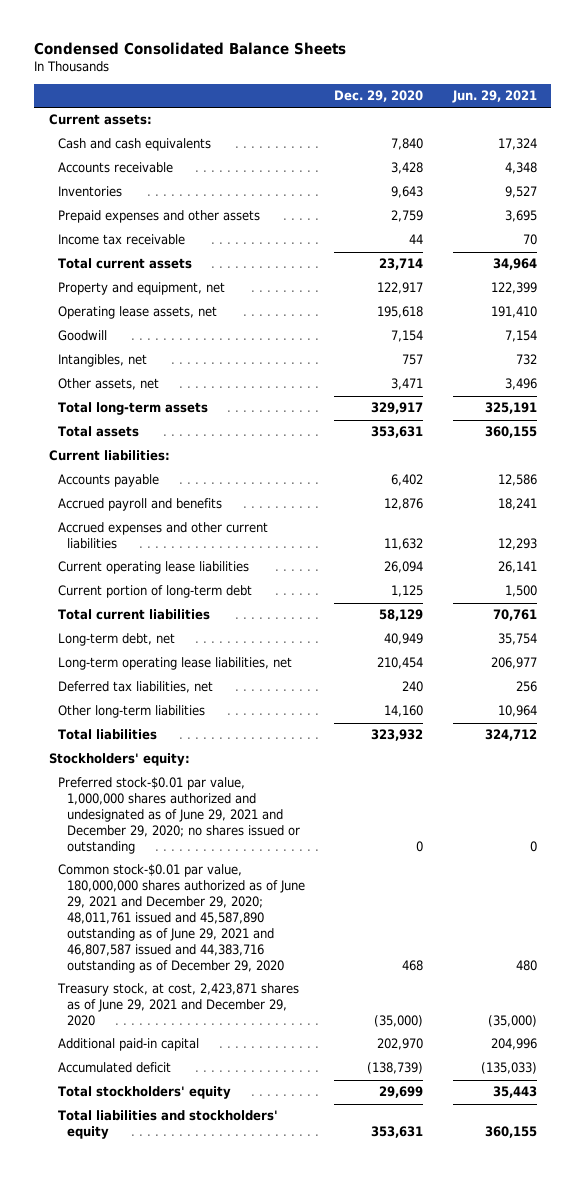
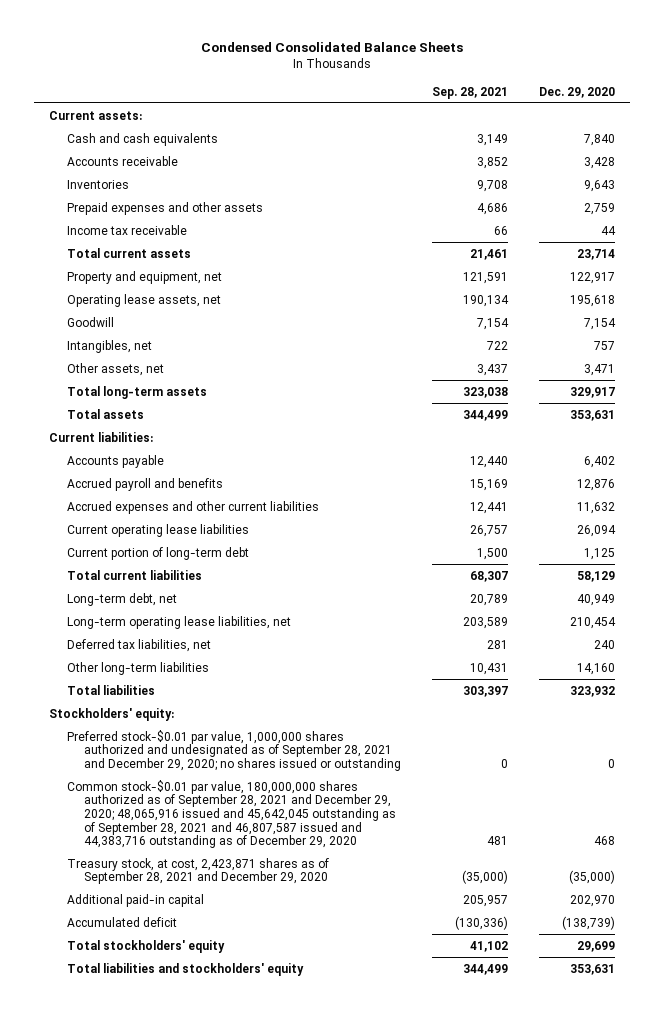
- | Dec. 29, 2020 | Jun. 29, 2021
+ | Sep. 28, 2021 | Dec. 29, 2020
- Preferred stock-$0.01 par value, 1,000,000 shares authorized and undesignated as of June 29, 2021 and December 29, 2020; no shares issued or outstanding | 0 | 0
- Common stock-$0.01 par value, 180,000,000 shares authorized as of June 29, 2021 and December 29, 2020; 48,011,761 issued and 45,587,890 outstanding as of June 29, 2021 and 46,807,587 issued and 44,383,716 outstanding as of December 29, 2020 | 468 | 480
- Treasury stock, at cost, 2,423,871 shares as of June 29, 2021 and December 29, 2020 | (35,000) | (35,000)
+ Preferred stock-$0.01 par value, 1,000,000 shares authorized and undesignated as of September 28, 2021 and December 29, 2020; no shares issued or outstanding | 0 | 0
+ Common stock-$0.01 par value, 180,000,000 shares authorized as of September 28, 2021 and December 29, 2020; 48,065,916 issued and 45,642,045 outstanding as of September 28, 2021 and 46,807,587 issued and 44,383,716 outstanding as of December 29, 2020 | 481 | 468
+ Treasury stock, at cost, 2,423,871 shares as of September 28, 2021 and December 29, 2020 | (35,000) | (35,000)

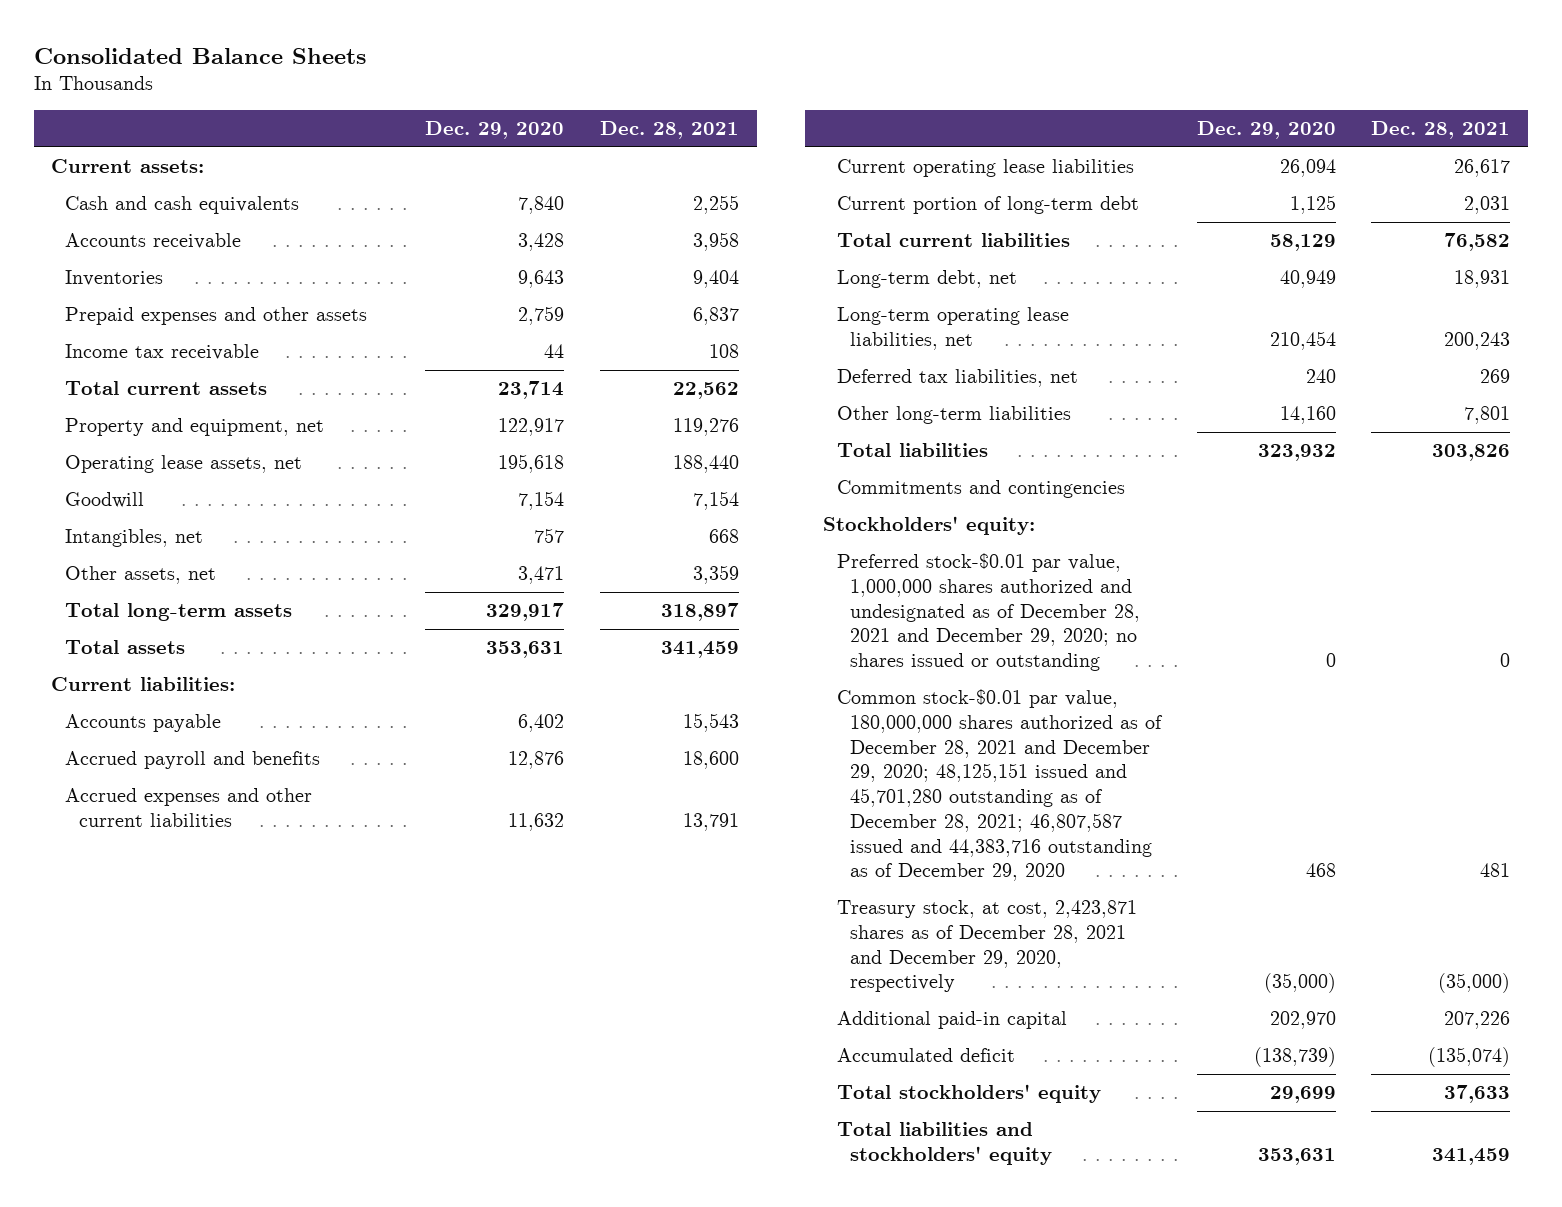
- Condensed Consolidated Balance Sheets
+ Consolidated Balance Sheets
- | Sep. 28, 2021 | Dec. 29, 2020
+ | Dec. 29, 2020 | Dec. 28, 2021
+ Commitments and contingencies
- Preferred stock-$0.01 par value, 1,000,000 shares authorized and undesignated as of September 28, 2021 and December 29, 2020; no shares issued or outstanding | 0 | 0
- Common stock-$0.01 par value, 180,000,000 shares authorized as of September 28, 2021 and December 29, 2020; 48,065,916 issued and 45,642,045 outstanding as of September 28, 2021 and 46,807,587 issued and 44,383,716 outstanding as of December 29, 2020 | 481 | 468
- Treasury stock, at cost, 2,423,871 shares as of September 28, 2021 and December 29, 2020 | (35,000) | (35,000)
+ Preferred stock-$0.01 par value, 1,000,000 shares authorized and undesignated as of December 28, 2021 and December 29, 2020; no shares issued or outstanding | 0 | 0
+ Common stock-$0.01 par value, 180,000,000 shares authorized as of December 28, 2021 and December 29, 2020; 48,125,151 issued and 45,701,280 outstanding as of December 28, 2021; 46,807,587 issued and 44,383,716 outstanding as of December 29, 2020 | 468 | 481
+ Treasury stock, at cost, 2,423,871 shares as of December 28, 2021 and December 29, 2020, respectively | (35,000) | (35,000)

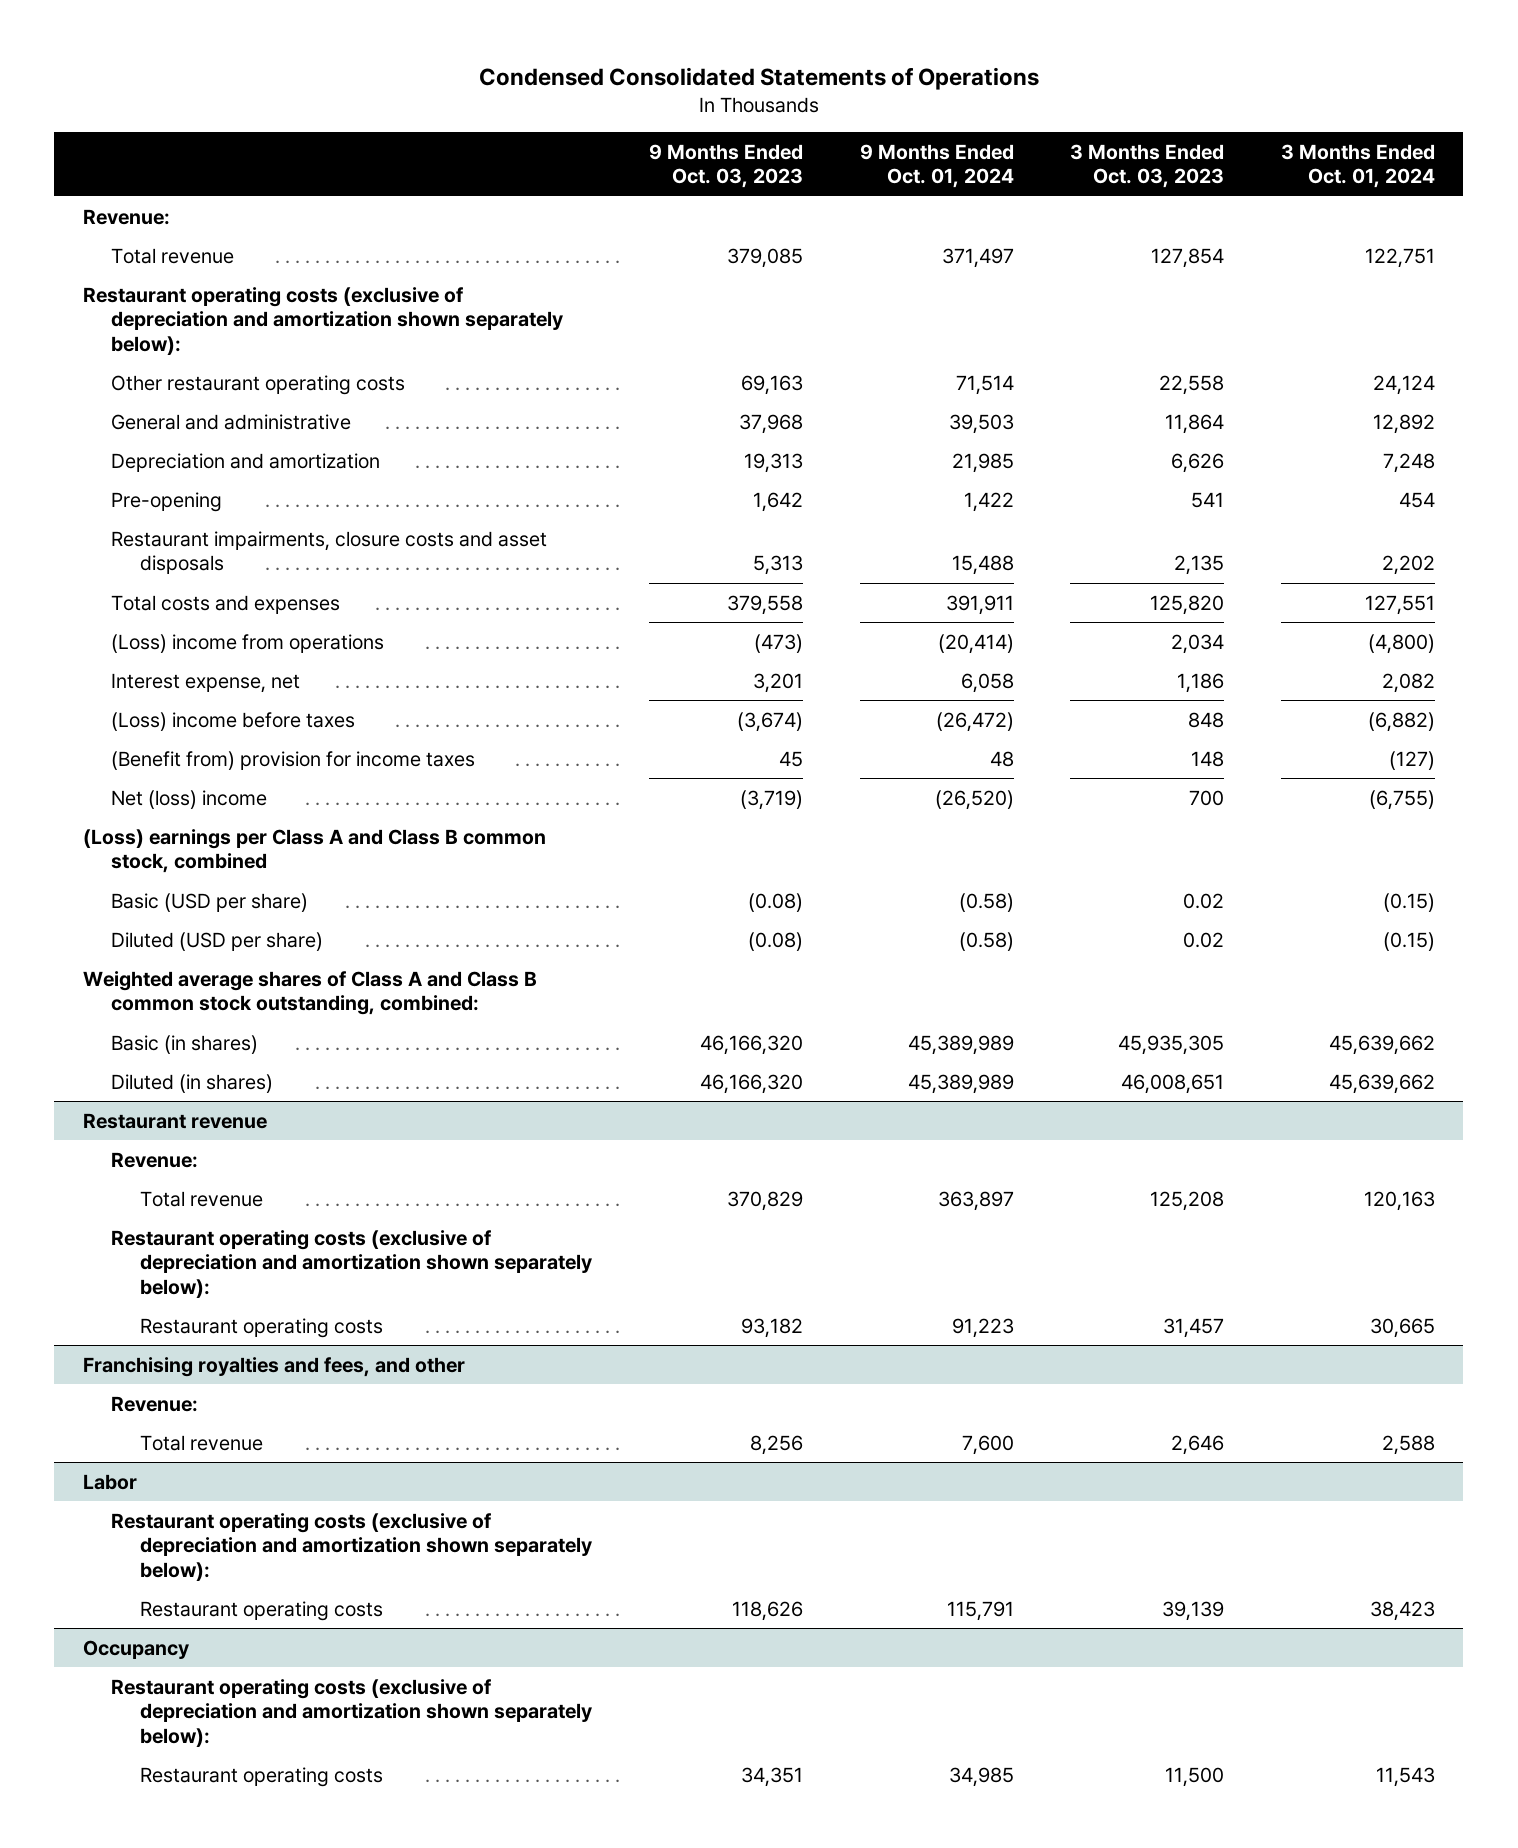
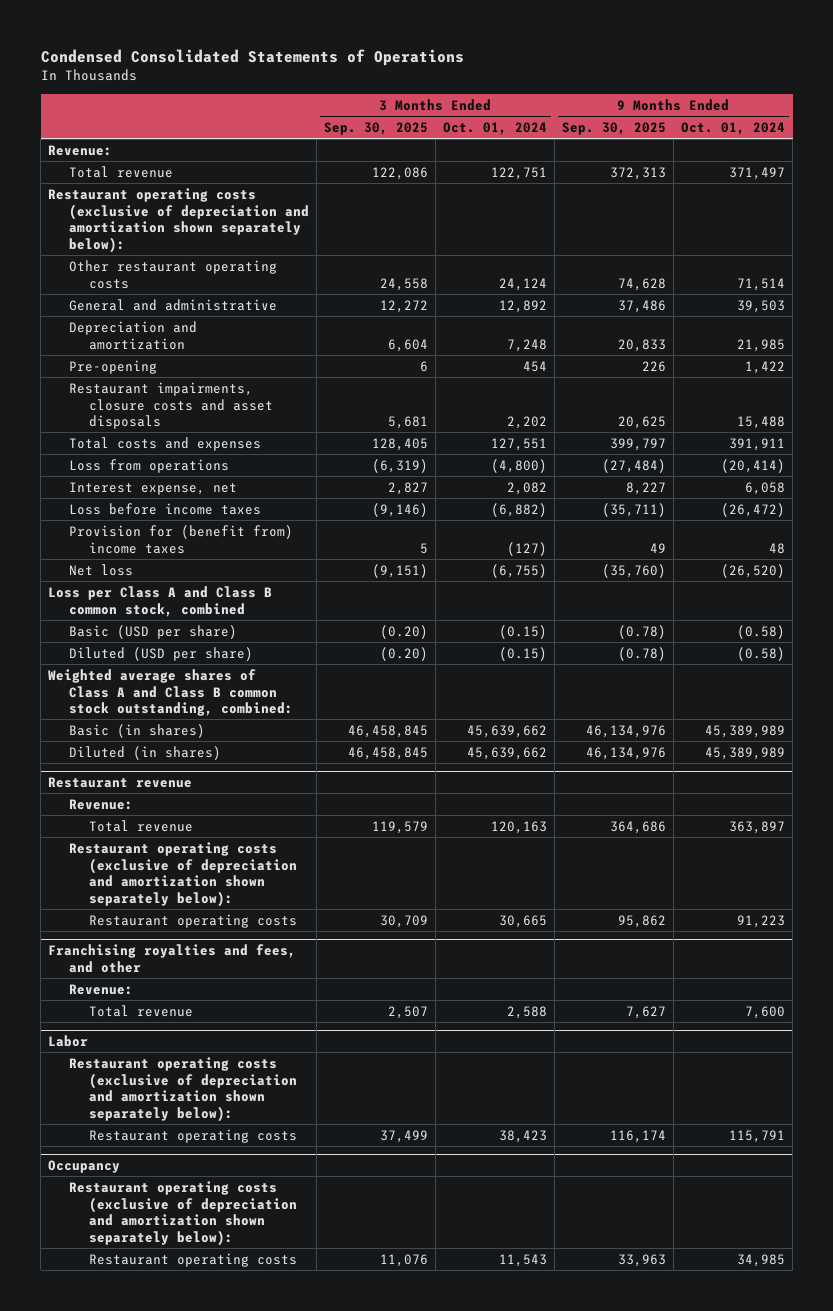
- | 9 Months Ended Oct. 03, 2023 | 9 Months Ended Oct. 01, 2024 | 3 Months Ended Oct. 03, 2023 | 3 Months Ended Oct. 01, 2024
+ | 3 Months Ended Sep. 30, 2025 | 3 Months Ended Oct. 01, 2024 | 9 Months Ended Sep. 30, 2025 | 9 Months Ended Oct. 01, 2024
- (Loss) income from operations | (473) | (20,414) | 2,034 | (4,800)
+ Loss from operations | (6,319) | (4,800) | (27,484) | (20,414)
- (Loss) income before taxes | (3,674) | (26,472) | 848 | (6,882)
- (Benefit from) provision for income taxes | 45 | 48 | 148 | (127)
- Net (loss) income | (3,719) | (26,520) | 700 | (6,755)
- (Loss) earnings per Class A and Class B common stock, combined
+ Loss before income taxes | (9,146) | (6,882) | (35,711) | (26,472)
+ Provision for (benefit from) income taxes | 5 | (127) | 49 | 48
+ Net loss | (9,151) | (6,755) | (35,760) | (26,520)
+ Loss per Class A and Class B common stock, combined

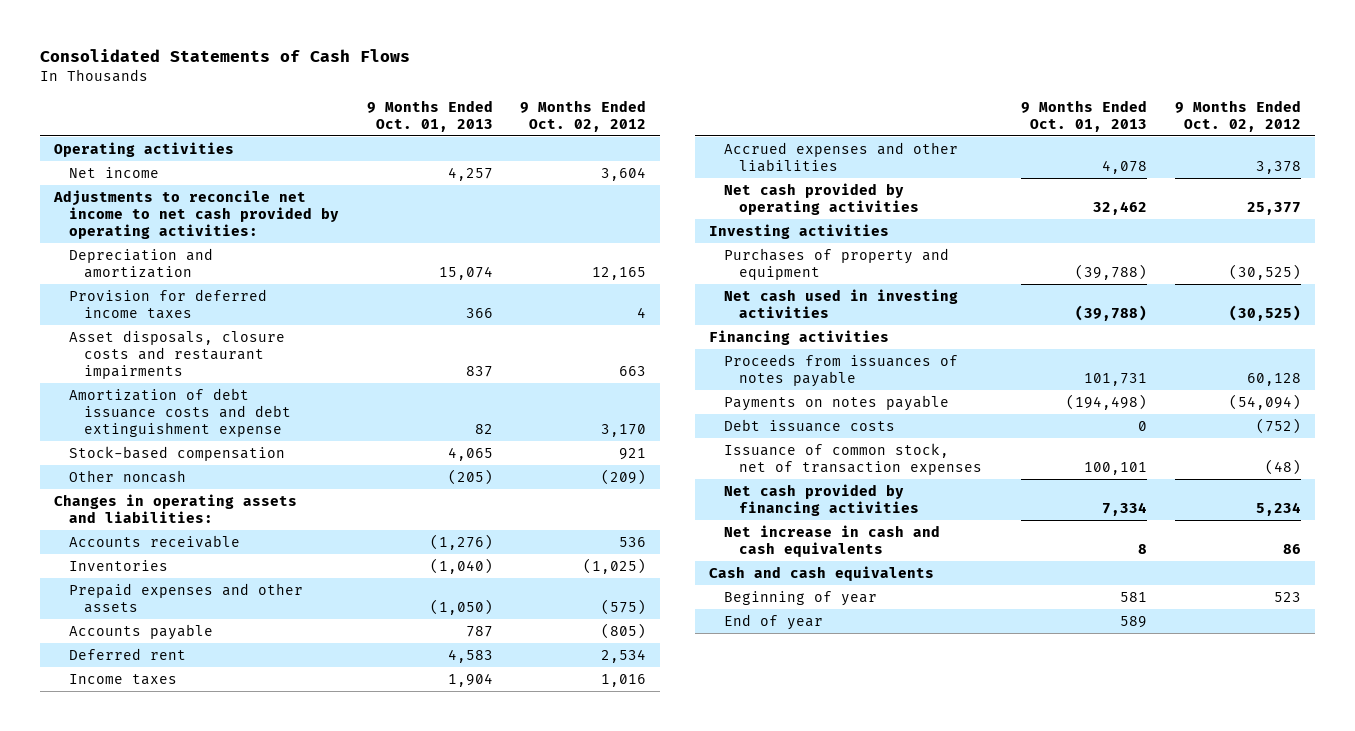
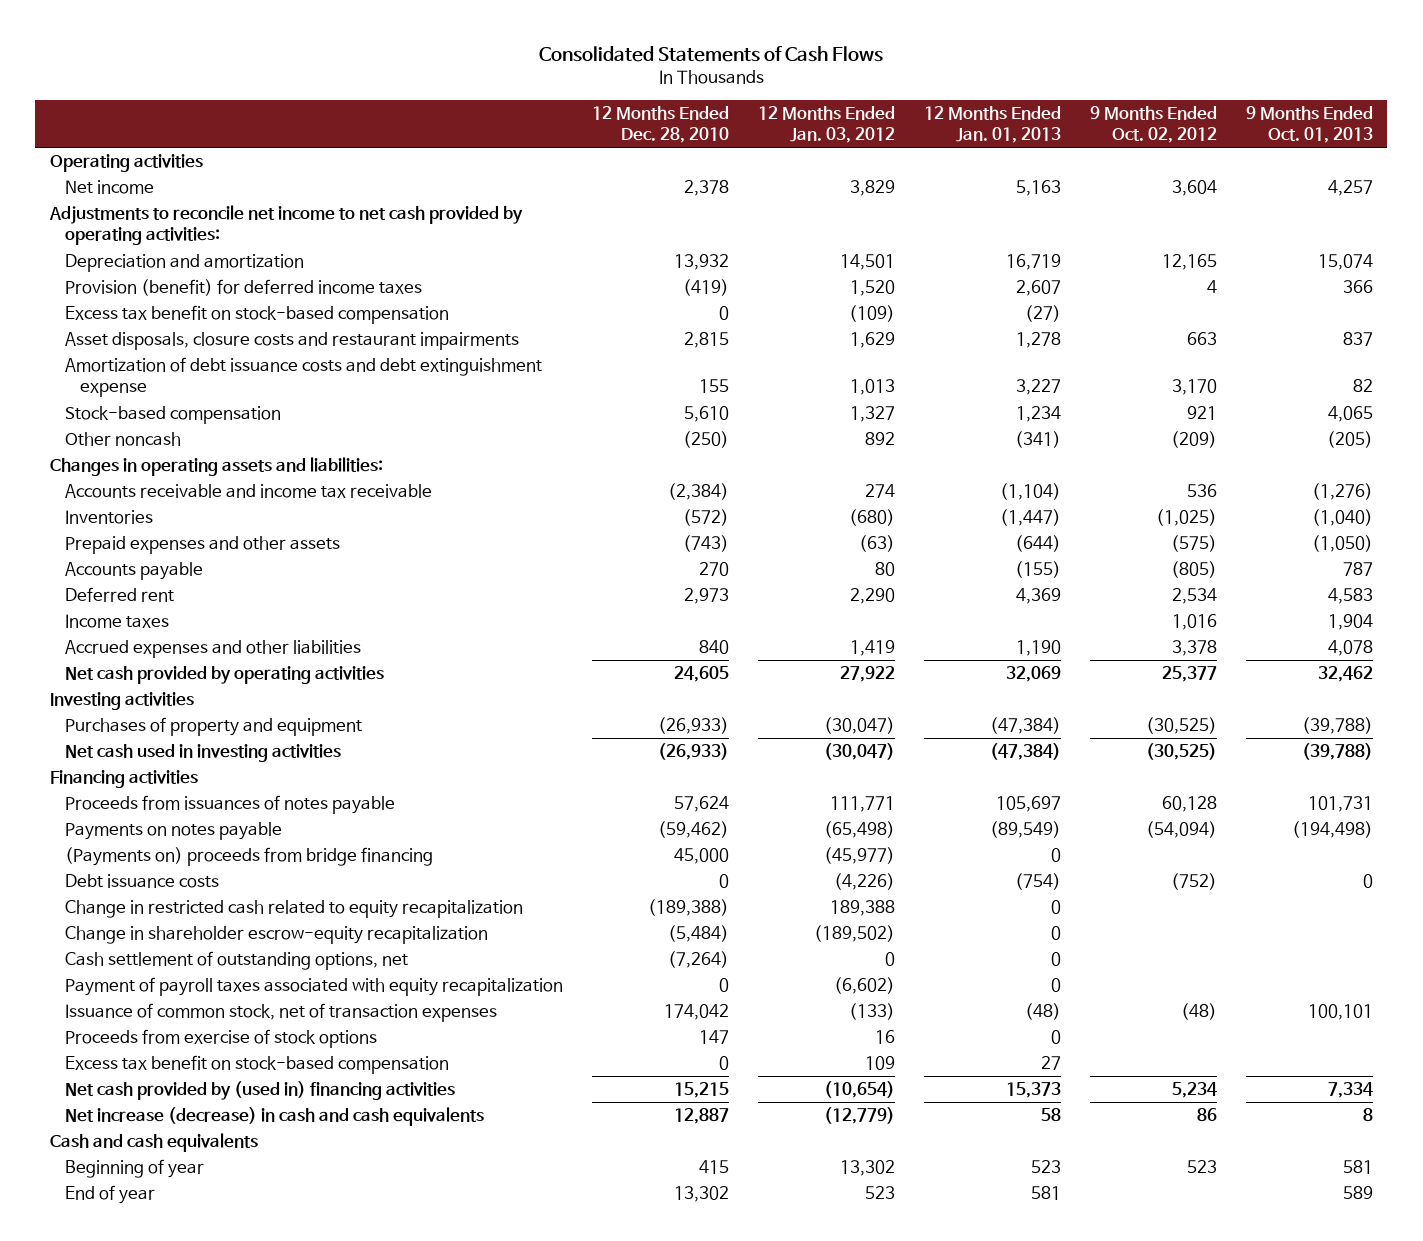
- | 9 Months Ended Oct. 01, 2013 | 9 Months Ended Oct. 02, 2012
+ | 12 Months Ended Dec. 28, 2010 | 12 Months Ended Jan. 03, 2012 | 12 Months Ended Jan. 01, 2013 | 9 Months Ended Oct. 02, 2012 | 9 Months Ended Oct. 01, 2013
- Provision for deferred income taxes | 366 | 4
+ Provision (benefit) for deferred income taxes | (419) | 1,520 | 2,607 | 4 | 366
+ Excess tax benefit on stock-based compensation | 0 | (109) | (27) | |
- Accounts receivable | (1,276) | 536
+ Accounts receivable and income tax receivable | (2,384) | 274 | (1,104) | 536 | (1,276)
+ (Payments on) proceeds from bridge financing | 45,000 | (45,977) | 0 | |
+ Change in restricted cash related to equity recapitalization | (189,388) | 189,388 | 0 | |
+ Change in shareholder escrow-equity recapitalization | (5,484) | (189,502) | 0 | |
+ Cash settlement of outstanding options, net | (7,264) | 0 | 0 | |
+ Payment of payroll taxes associated with equity recapitalization | 0 | (6,602) | 0 | |
- Net cash provided by financing activities | 7,334 | 5,234
- Net increase in cash and cash equivalents | 8 | 86
+ Proceeds from exercise of stock options | 147 | 16 | 0 | |
+ Excess tax benefit on stock-based compensation | 0 | 109 | 27 | |
+ Net cash provided by (used in) financing activities | 15,215 | (10,654) | 15,373 | 5,234 | 7,334
+ Net increase (decrease) in cash and cash equivalents | 12,887 | (12,779) | 58 | 86 | 8

